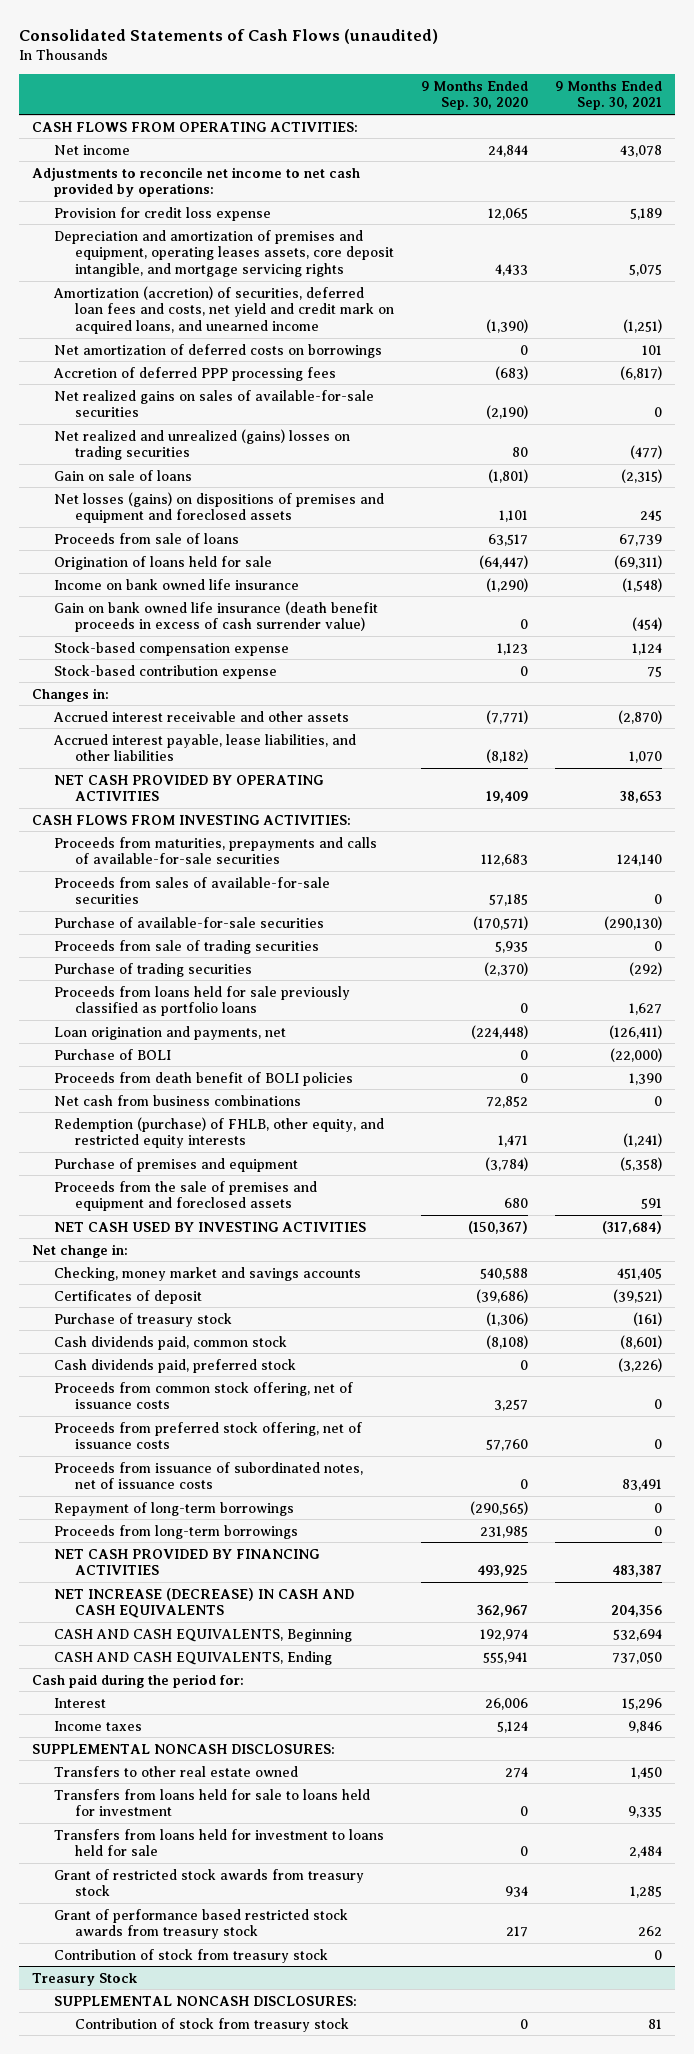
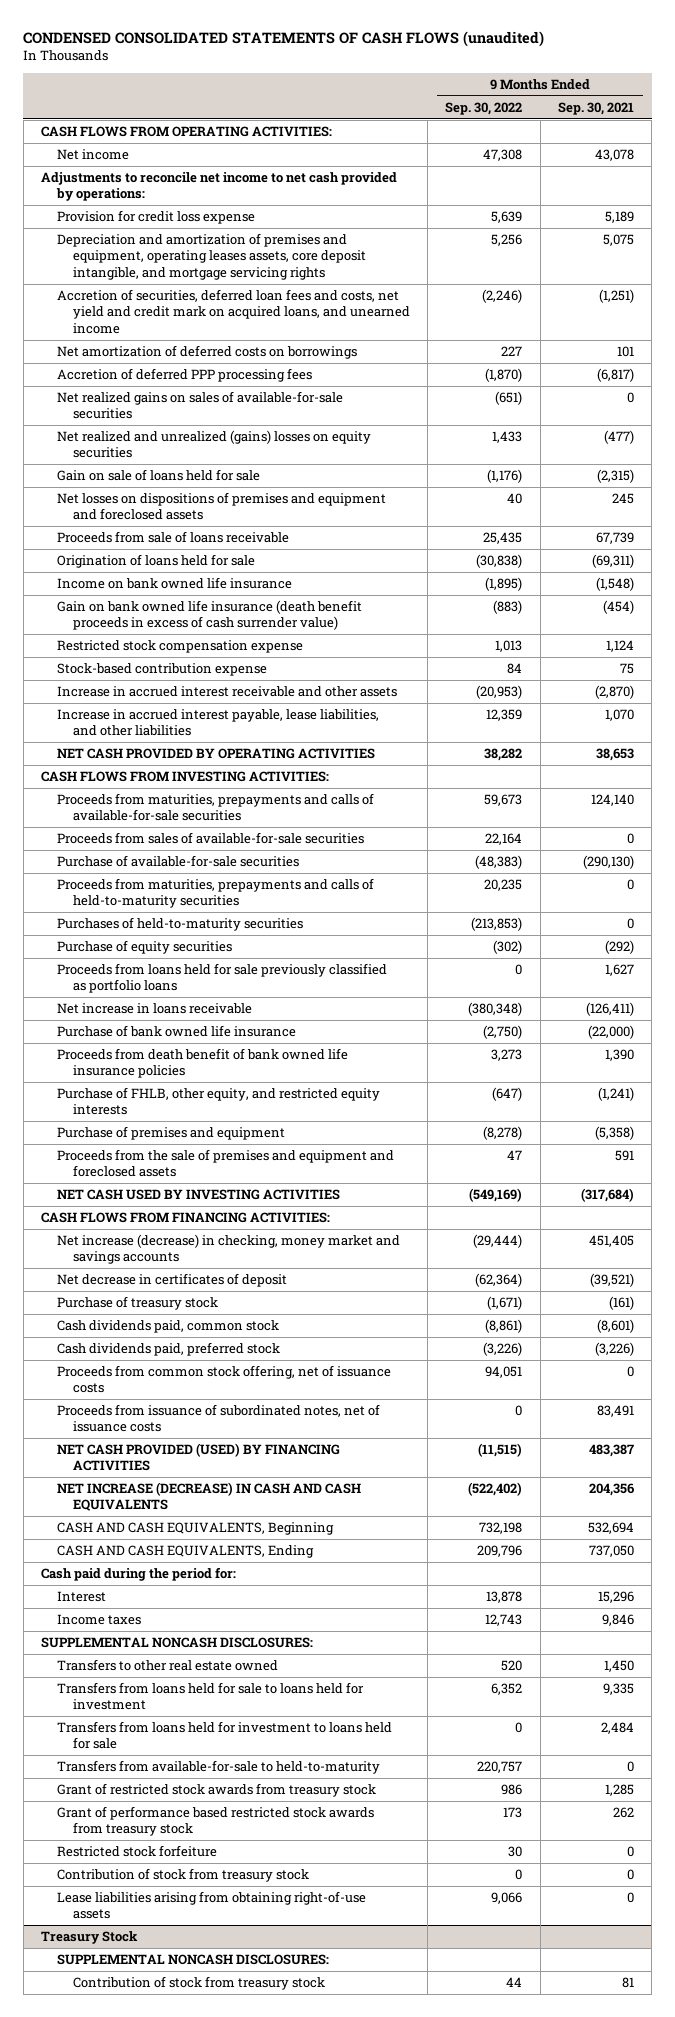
- Consolidated Statements of Cash Flows (unaudited)
+ CONDENSED CONSOLIDATED STATEMENTS OF CASH FLOWS (unaudited)
- | 9 Months Ended Sep. 30, 2020 | 9 Months Ended Sep. 30, 2021
+ | 9 Months Ended Sep. 30, 2022 | 9 Months Ended Sep. 30, 2021
- Amortization (accretion) of securities, deferred loan fees and costs, net yield and credit mark on acquired loans, and unearned income | (1,390) | (1,251)
+ Accretion of securities, deferred loan fees and costs, net yield and credit mark on acquired loans, and unearned income | (2,246) | (1,251)
- Net realized and unrealized (gains) losses on trading securities | 80 | (477)
- Gain on sale of loans | (1,801) | (2,315)
- Net losses (gains) on dispositions of premises and equipment and foreclosed assets | 1,101 | 245
- Proceeds from sale of loans | 63,517 | 67,739
+ Net realized and unrealized (gains) losses on equity securities | 1,433 | (477)
+ Gain on sale of loans held for sale | (1,176) | (2,315)
+ Net losses on dispositions of premises and equipment and foreclosed assets | 40 | 245
+ Proceeds from sale of loans receivable | 25,435 | 67,739
- Stock-based compensation expense | 1,123 | 1,124
+ Restricted stock compensation expense | 1,013 | 1,124
- Changes in:
- Accrued interest receivable and other assets | (7,771) | (2,870)
- Accrued interest payable, lease liabilities, and other liabilities | (8,182) | 1,070
+ Increase in accrued interest receivable and other assets | (20,953) | (2,870)
+ Increase in accrued interest payable, lease liabilities, and other liabilities | 12,359 | 1,070
- Proceeds from sale of trading securities | 5,935 | 0
- Purchase of trading securities | (2,370) | (292)
+ Proceeds from maturities, prepayments and calls of held-to-maturity securities | 20,235 | 0
+ Purchases of held-to-maturity securities | (213,853) | 0
+ Purchase of equity securities | (302) | (292)
- Loan origination and payments, net | (224,448) | (126,411)
- Purchase of BOLI | 0 | (22,000)
- Proceeds from death benefit of BOLI policies | 0 | 1,390
- Net cash from business combinations | 72,852 | 0
- Redemption (purchase) of FHLB, other equity, and restricted equity interests | 1,471 | (1,241)
+ Net increase in loans receivable | (380,348) | (126,411)
+ Purchase of bank owned life insurance | (2,750) | (22,000)
+ Proceeds from death benefit of bank owned life insurance policies | 3,273 | 1,390
+ Purchase of FHLB, other equity, and restricted equity interests | (647) | (1,241)
- Net change in:
- Checking, money market and savings accounts | 540,588 | 451,405
- Certificates of deposit | (39,686) | (39,521)
+ CASH FLOWS FROM FINANCING ACTIVITIES:
+ Net increase (decrease) in checking, money market and savings accounts | (29,444) | 451,405
+ Net decrease in certificates of deposit | (62,364) | (39,521)
- Proceeds from preferred stock offering, net of issuance costs | 57,760 | 0
- Repayment of long-term borrowings | (290,565) | 0
- Proceeds from long-term borrowings | 231,985 | 0
- NET CASH PROVIDED BY FINANCING ACTIVITIES | 493,925 | 483,387
+ NET CASH PROVIDED (USED) BY FINANCING ACTIVITIES | (11,515) | 483,387
+ Transfers from available-for-sale to held-to-maturity | 220,757 | 0
+ Restricted stock forfeiture | 30 | 0
+ Lease liabilities arising from obtaining right-of-use assets | 9,066 | 0

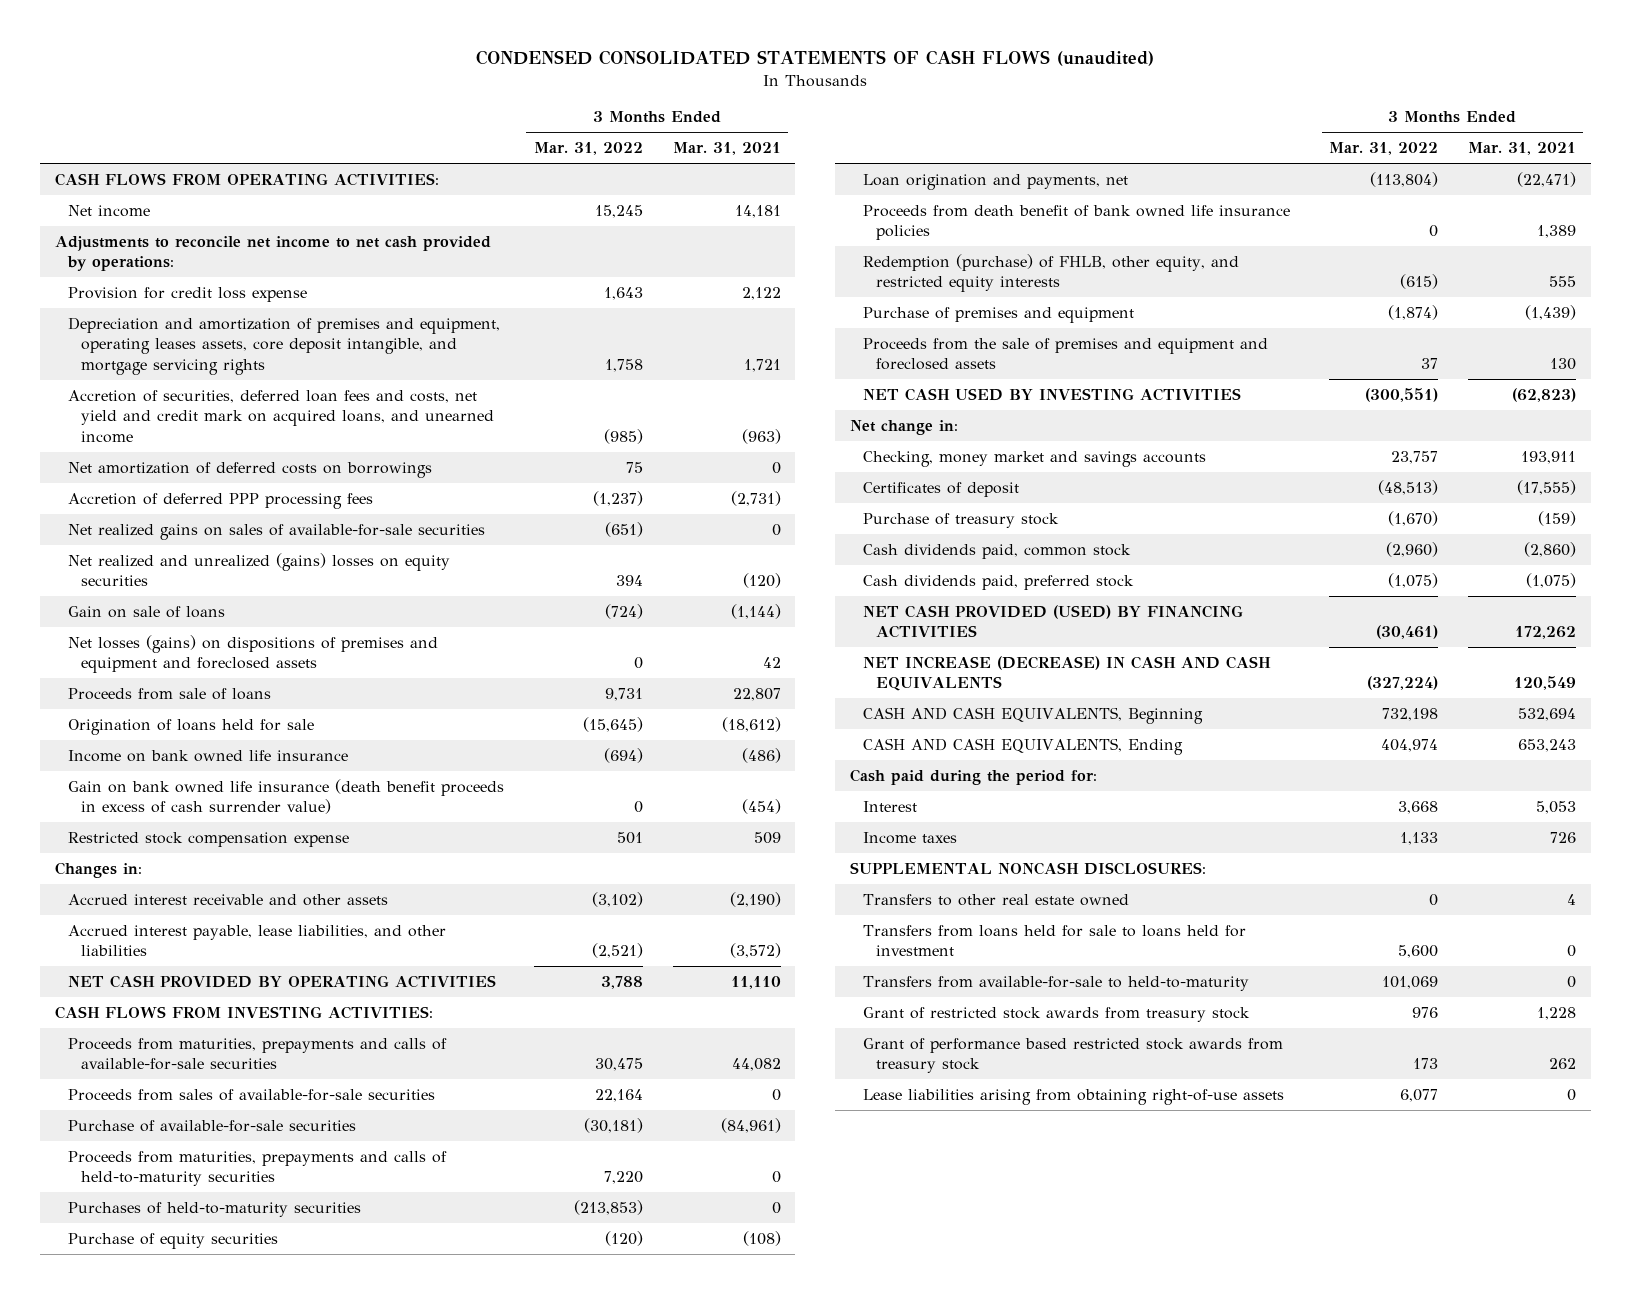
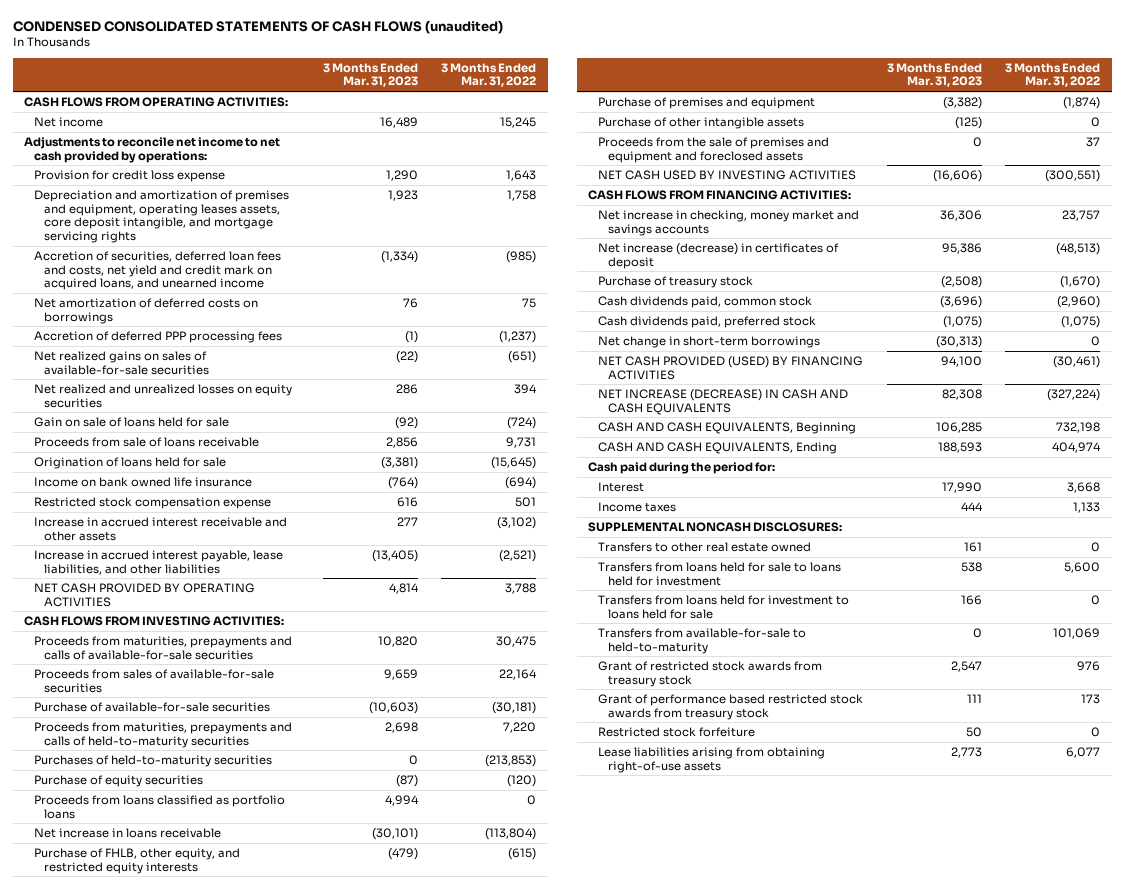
- | 3 Months Ended Mar. 31, 2022 | 3 Months Ended Mar. 31, 2021
+ | 3 Months Ended Mar. 31, 2023 | 3 Months Ended Mar. 31, 2022
- Net realized and unrealized (gains) losses on equity securities | 394 | (120)
- Gain on sale of loans | (724) | (1,144)
- Net losses (gains) on dispositions of premises and equipment and foreclosed assets | 0 | 42
- Proceeds from sale of loans | 9,731 | 22,807
+ Net realized and unrealized losses on equity securities | 286 | 394
+ Gain on sale of loans held for sale | (92) | (724)
+ Proceeds from sale of loans receivable | 2,856 | 9,731
- Gain on bank owned life insurance (death benefit proceeds in excess of cash surrender value) | 0 | (454)
- Changes in:
- Accrued interest receivable and other assets | (3,102) | (2,190)
- Accrued interest payable, lease liabilities, and other liabilities | (2,521) | (3,572)
+ Increase in accrued interest receivable and other assets | 277 | (3,102)
+ Increase in accrued interest payable, lease liabilities, and other liabilities | (13,405) | (2,521)
- Loan origination and payments, net | (113,804) | (22,471)
- Proceeds from death benefit of bank owned life insurance policies | 0 | 1,389
- Redemption (purchase) of FHLB, other equity, and restricted equity interests | (615) | 555
+ Proceeds from loans classified as portfolio loans | 4,994 | 0
+ Net increase in loans receivable | (30,101) | (113,804)
+ Purchase of FHLB, other equity, and restricted equity interests | (479) | (615)
+ Purchase of other intangible assets | (125) | 0
- Net change in:
- Checking, money market and savings accounts | 23,757 | 193,911
- Certificates of deposit | (48,513) | (17,555)
+ CASH FLOWS FROM FINANCING ACTIVITIES:
+ Net increase in checking, money market and savings accounts | 36,306 | 23,757
+ Net increase (decrease) in certificates of deposit | 95,386 | (48,513)
+ Net change in short-term borrowings | (30,313) | 0
+ Transfers from loans held for investment to loans held for sale | 166 | 0
+ Restricted stock forfeiture | 50 | 0

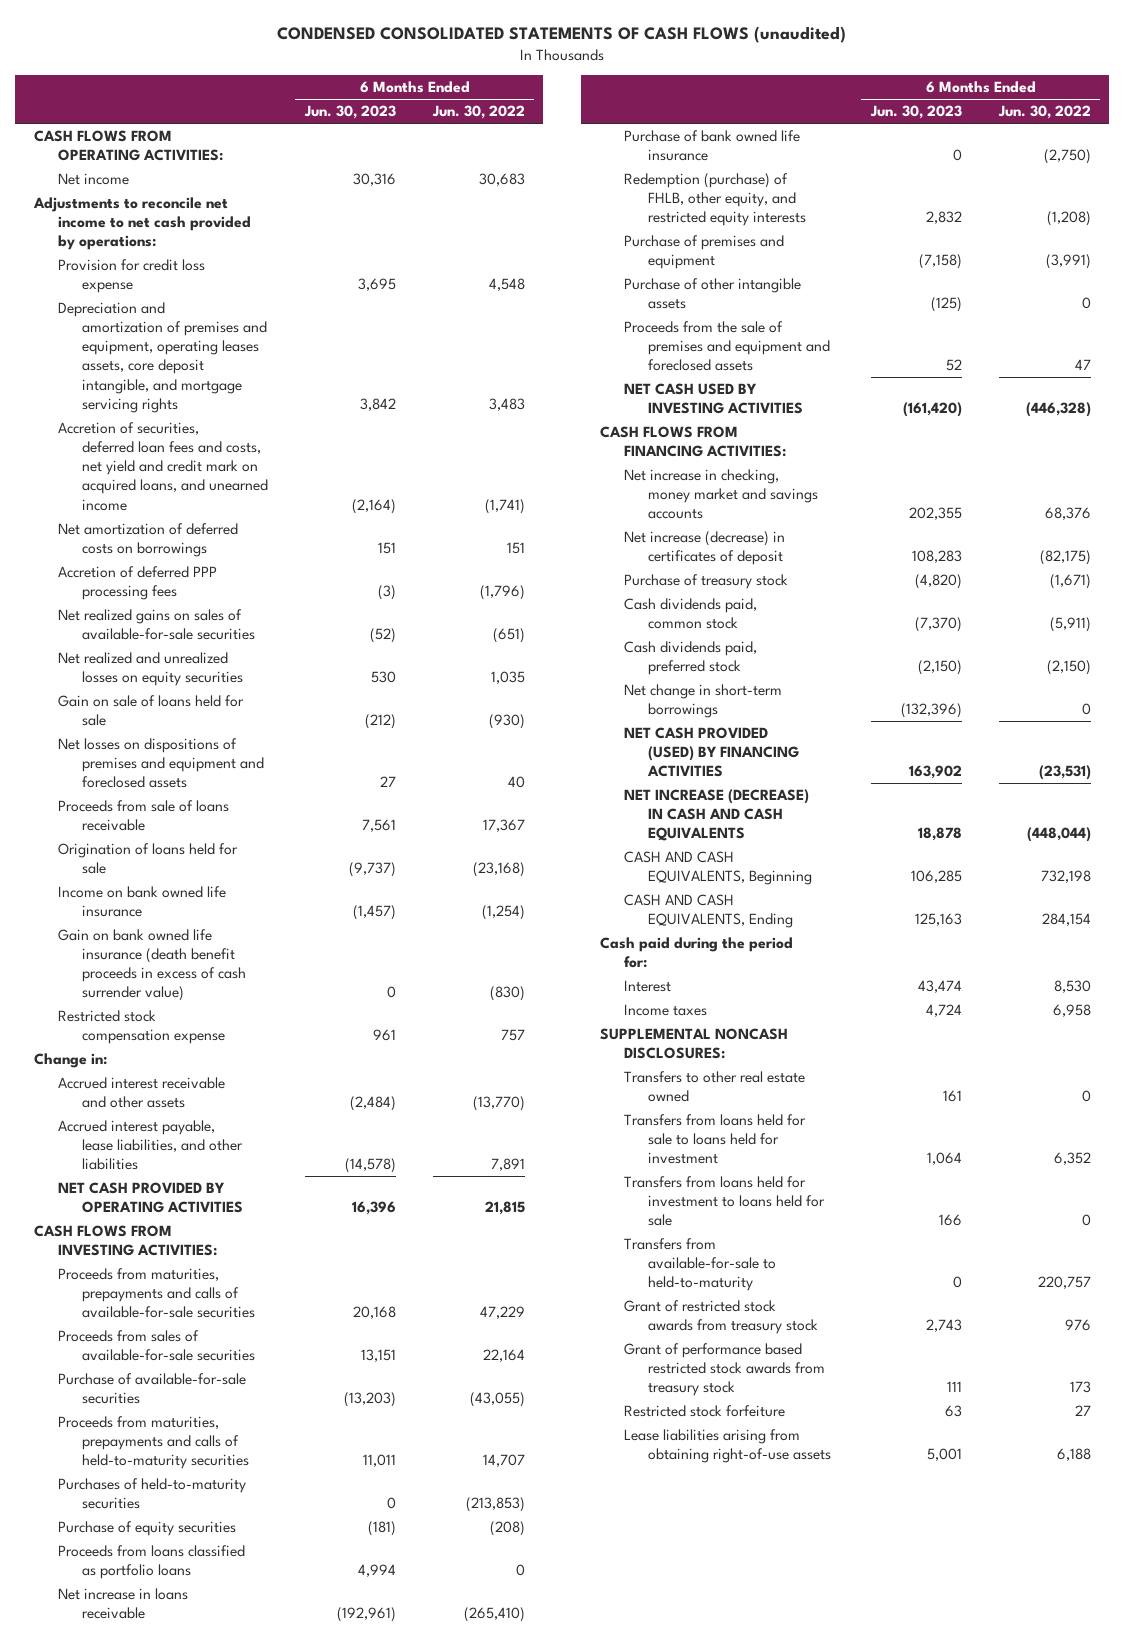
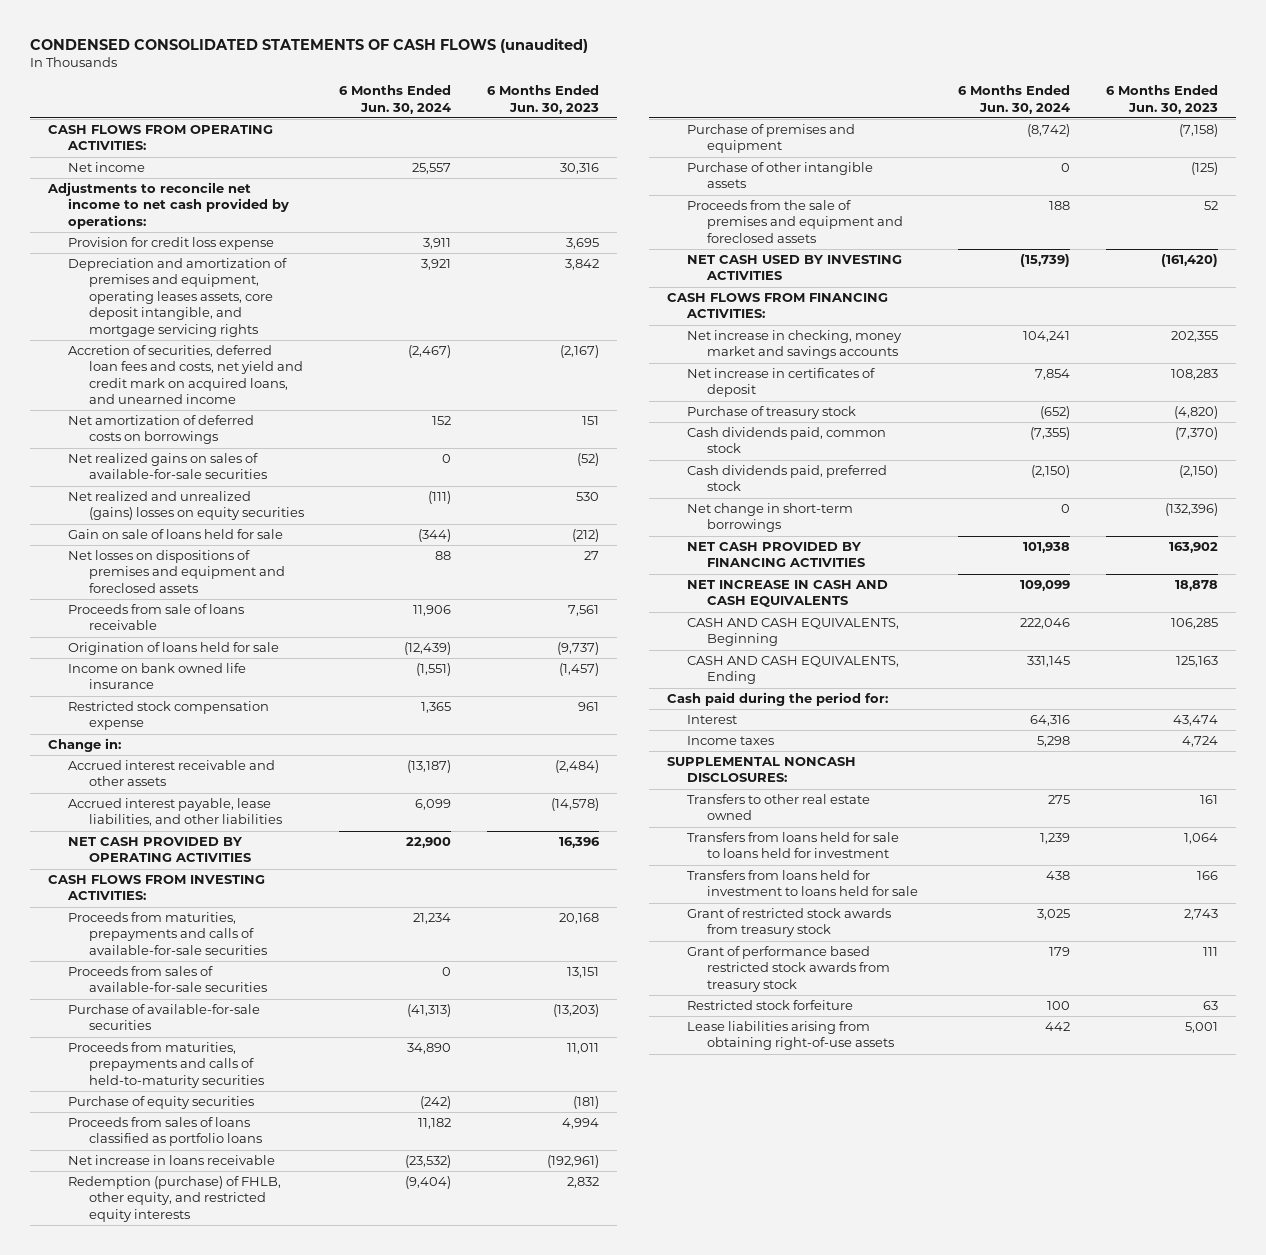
- | 6 Months Ended Jun. 30, 2023 | 6 Months Ended Jun. 30, 2022
+ | 6 Months Ended Jun. 30, 2024 | 6 Months Ended Jun. 30, 2023
- Accretion of securities, deferred loan fees and costs, net yield and credit mark on acquired loans, and unearned income | (2,164) | (1,741)
+ Accretion of securities, deferred loan fees and costs, net yield and credit mark on acquired loans, and unearned income | (2,467) | (2,167)
- Accretion of deferred PPP processing fees | (3) | (1,796)
- Net realized and unrealized losses on equity securities | 530 | 1,035
+ Net realized and unrealized (gains) losses on equity securities | (111) | 530
- Gain on bank owned life insurance (death benefit proceeds in excess of cash surrender value) | 0 | (830)
- Purchases of held-to-maturity securities | 0 | (213,853)
- Proceeds from loans classified as portfolio loans | 4,994 | 0
+ Proceeds from sales of loans classified as portfolio loans | 11,182 | 4,994
- Purchase of bank owned life insurance | 0 | (2,750)
- Net increase (decrease) in certificates of deposit | 108,283 | (82,175)
+ Net increase in certificates of deposit | 7,854 | 108,283
- NET CASH PROVIDED (USED) BY FINANCING ACTIVITIES | 163,902 | (23,531)
- NET INCREASE (DECREASE) IN CASH AND CASH EQUIVALENTS | 18,878 | (448,044)
+ NET CASH PROVIDED BY FINANCING ACTIVITIES | 101,938 | 163,902
+ NET INCREASE IN CASH AND CASH EQUIVALENTS | 109,099 | 18,878
- Transfers from available-for-sale to held-to-maturity | 0 | 220,757

